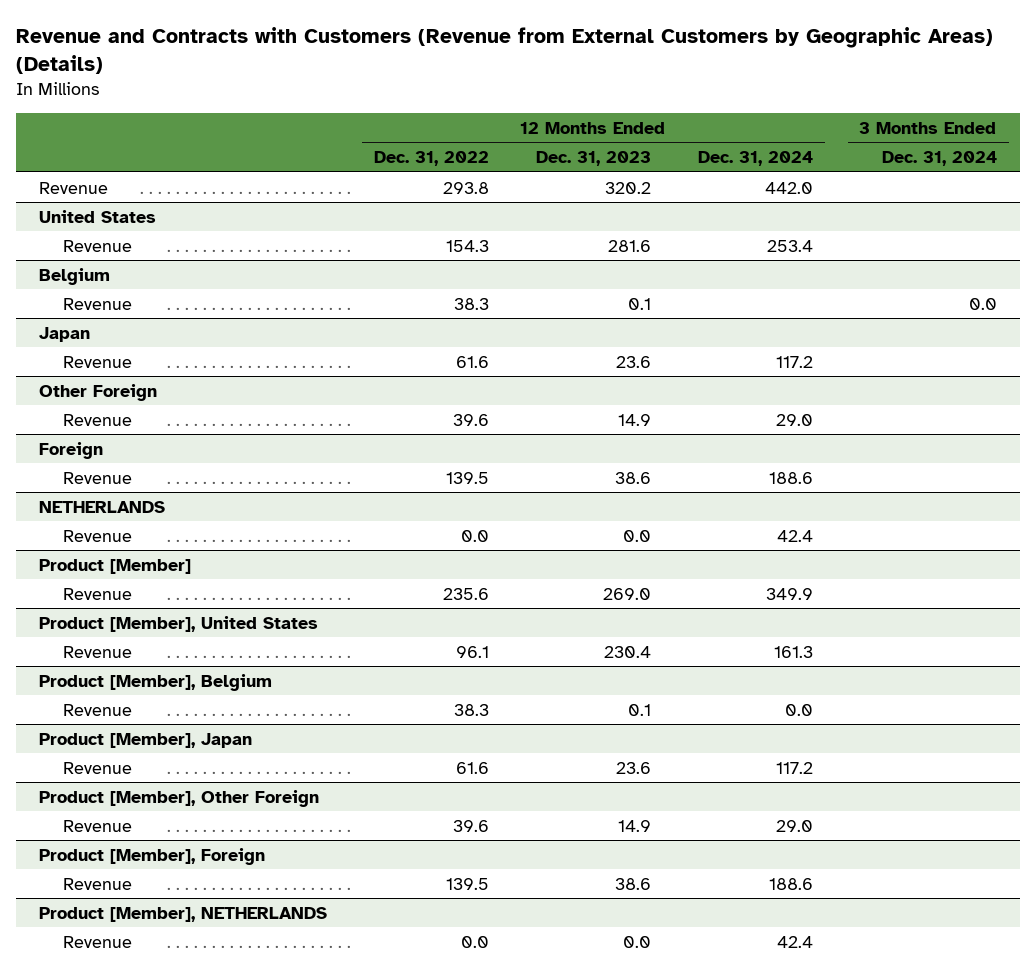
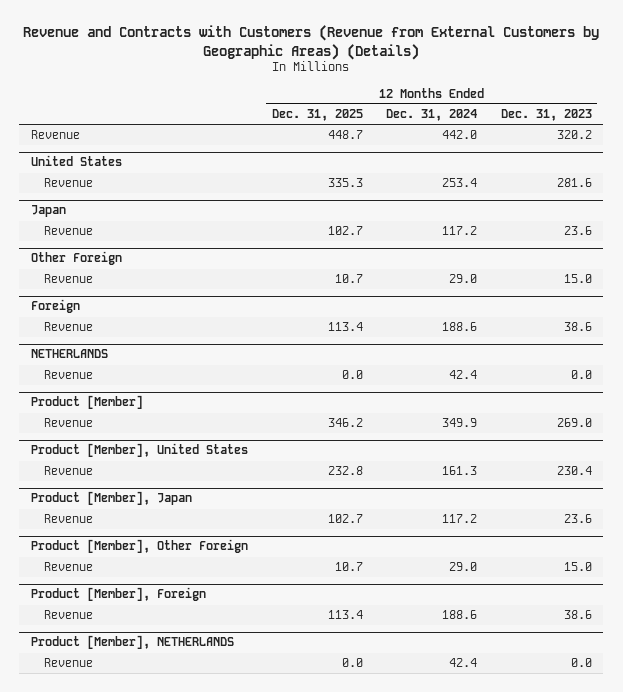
- | 12 Months Ended Dec. 31, 2022 | 12 Months Ended Dec. 31, 2023 | 12 Months Ended Dec. 31, 2024 | 3 Months Ended Dec. 31, 2024
+ | 12 Months Ended Dec. 31, 2025 | 12 Months Ended Dec. 31, 2024 | 12 Months Ended Dec. 31, 2023
- Belgium
- Revenue | 38.3 | 0.1 | | 0.0
@ Other Foreign
- Revenue | 39.6 | 14.9 | 29.0 |
+ Revenue | 10.7 | 29.0 | 15.0
- Product [Member], Belgium
- Revenue | 38.3 | 0.1 | 0.0 |
@ Product [Member], Other Foreign
- Revenue | 39.6 | 14.9 | 29.0 |
+ Revenue | 10.7 | 29.0 | 15.0

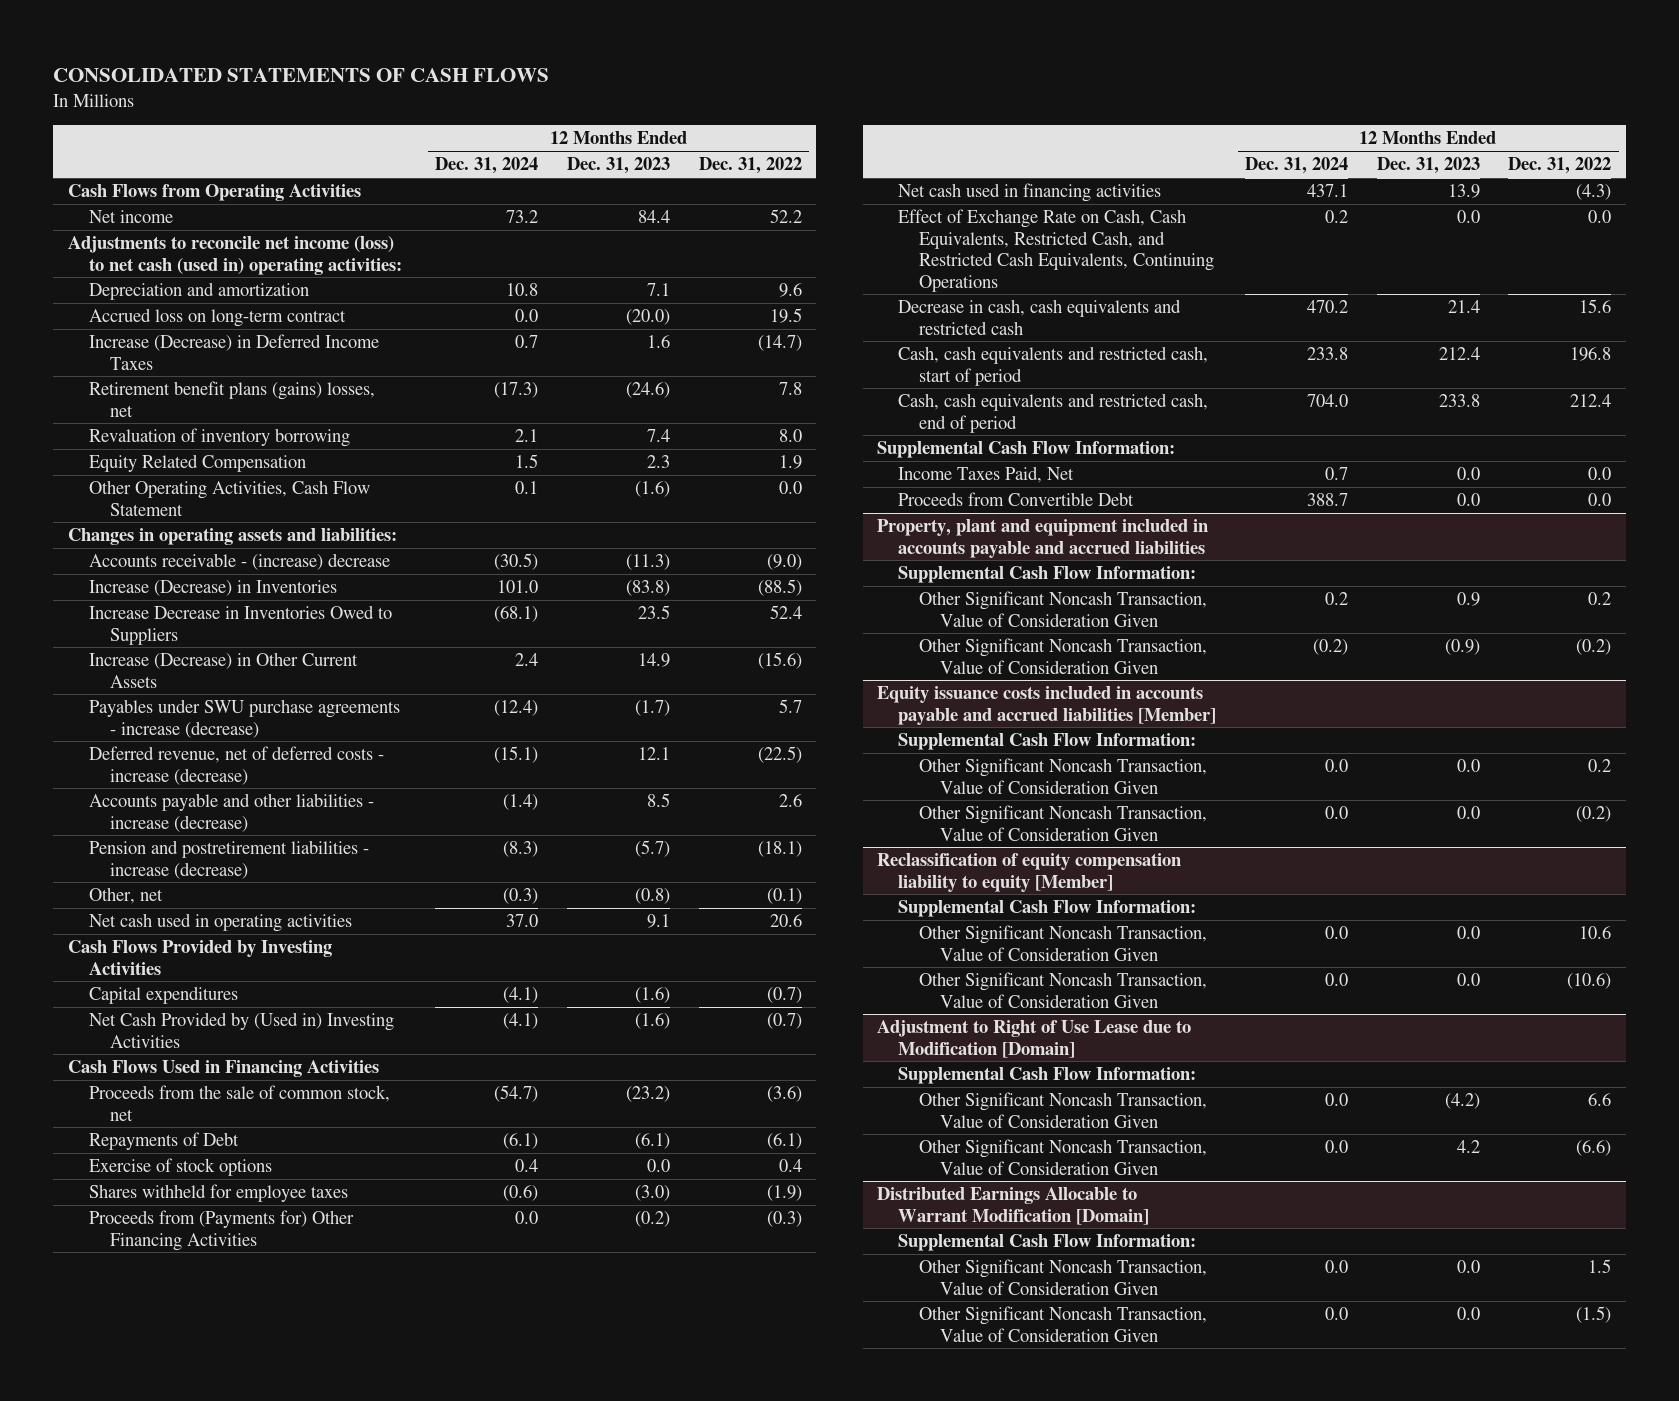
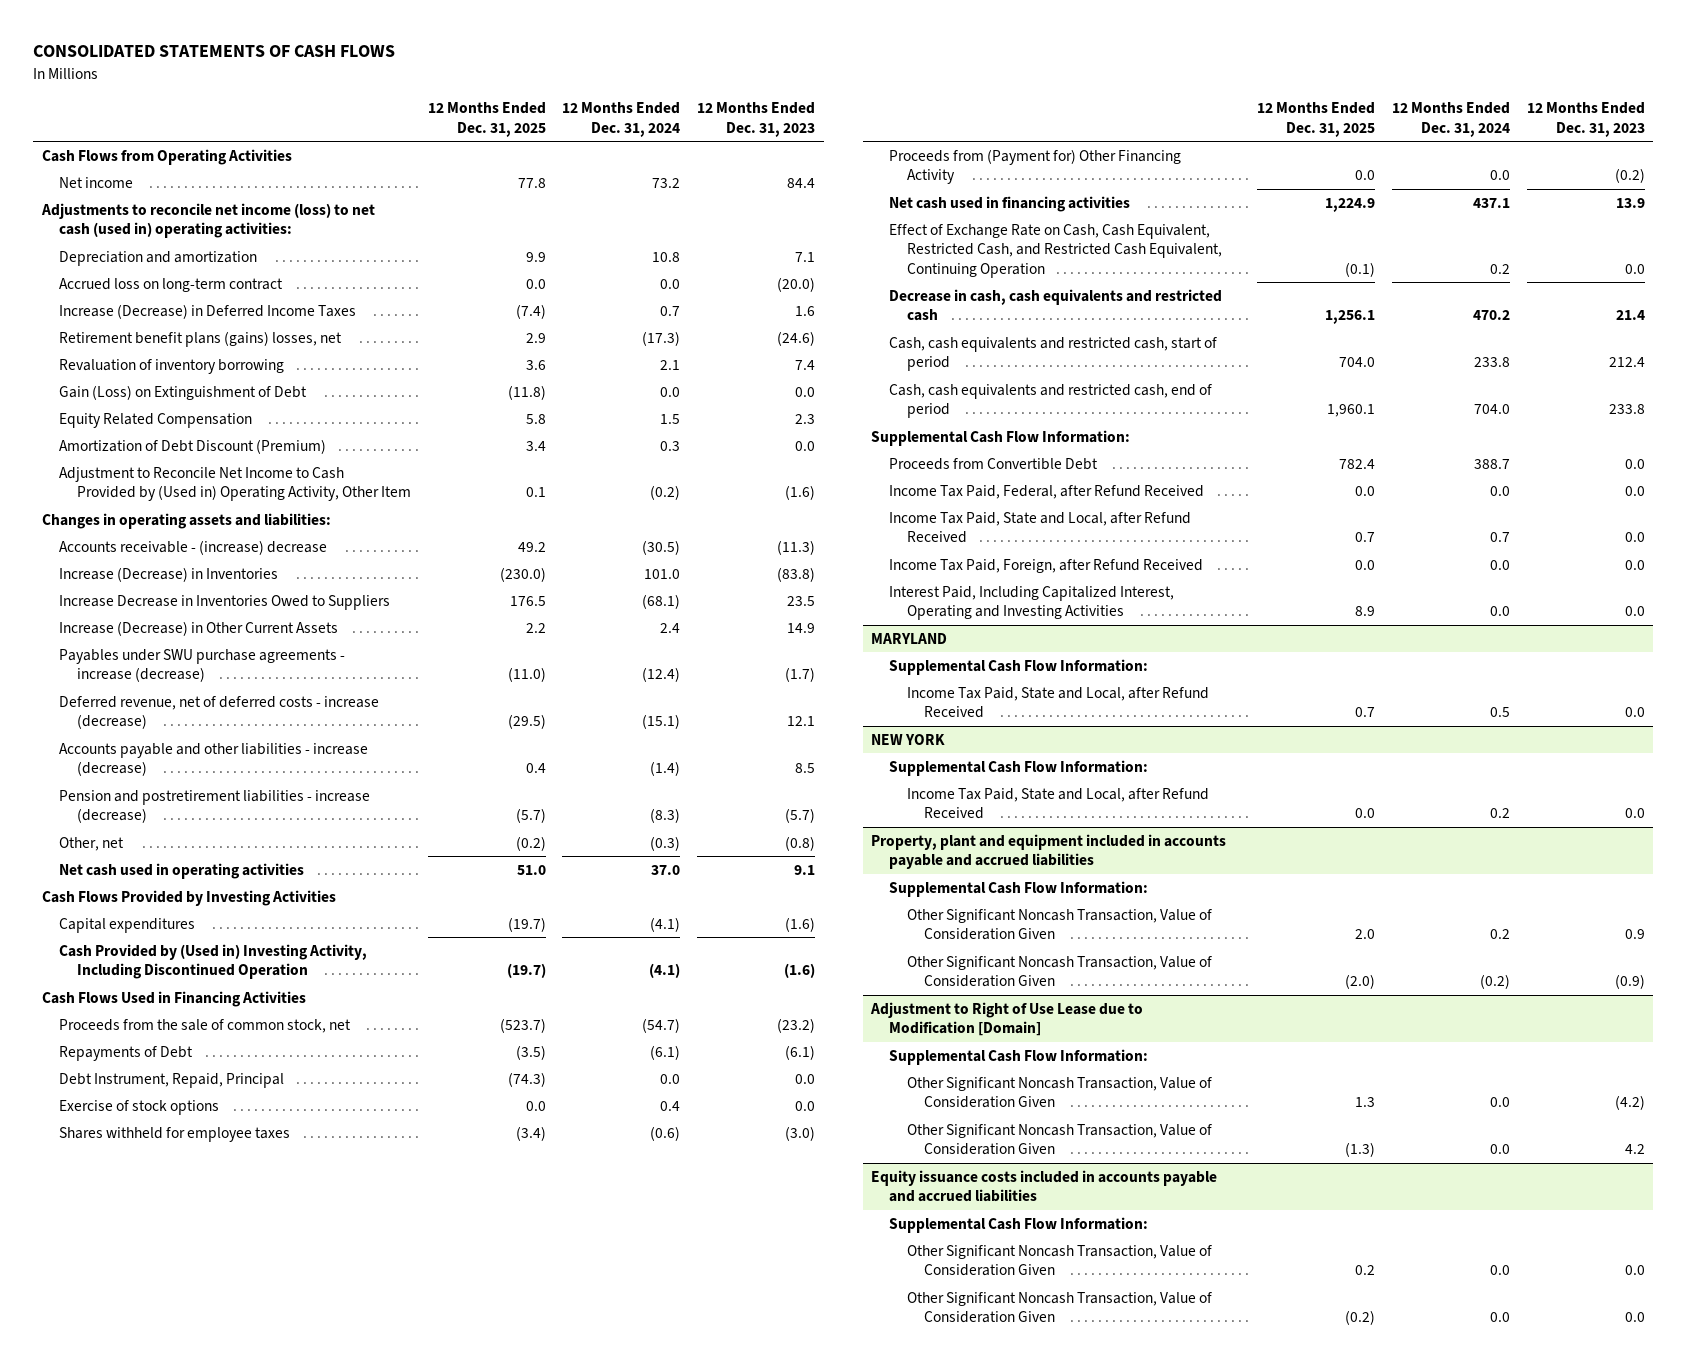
- | 12 Months Ended Dec. 31, 2024 | 12 Months Ended Dec. 31, 2023 | 12 Months Ended Dec. 31, 2022
+ | 12 Months Ended Dec. 31, 2025 | 12 Months Ended Dec. 31, 2024 | 12 Months Ended Dec. 31, 2023
+ Gain (Loss) on Extinguishment of Debt | (11.8) | 0.0 | 0.0
- Other Operating Activities, Cash Flow Statement | 0.1 | (1.6) | 0.0
+ Amortization of Debt Discount (Premium) | 3.4 | 0.3 | 0.0
+ Adjustment to Reconcile Net Income to Cash Provided by (Used in) Operating Activity, Other Item | 0.1 | (0.2) | (1.6)
- Net Cash Provided by (Used in) Investing Activities | (4.1) | (1.6) | (0.7)
+ Cash Provided by (Used in) Investing Activity, Including Discontinued Operation | (19.7) | (4.1) | (1.6)
+ Debt Instrument, Repaid, Principal | (74.3) | 0.0 | 0.0
- Proceeds from (Payments for) Other Financing Activities | 0.0 | (0.2) | (0.3)
+ Proceeds from (Payment for) Other Financing Activity | 0.0 | 0.0 | (0.2)
- Effect of Exchange Rate on Cash, Cash Equivalents, Restricted Cash, and Restricted Cash Equivalents, Continuing Operations | 0.2 | 0.0 | 0.0
+ Effect of Exchange Rate on Cash, Cash Equivalent, Restricted Cash, and Restricted Cash Equivalent, Continuing Operation | (0.1) | 0.2 | 0.0
- Income Taxes Paid, Net | 0.7 | 0.0 | 0.0
+ Income Tax Paid, Federal, after Refund Received | 0.0 | 0.0 | 0.0
+ Income Tax Paid, State and Local, after Refund Received | 0.7 | 0.7 | 0.0
+ Income Tax Paid, Foreign, after Refund Received | 0.0 | 0.0 | 0.0
+ Interest Paid, Including Capitalized Interest, Operating and Investing Activities | 8.9 | 0.0 | 0.0
+ MARYLAND
+ Supplemental Cash Flow Information:
+ Income Tax Paid, State and Local, after Refund Received | 0.7 | 0.5 | 0.0
+ NEW YORK
+ Supplemental Cash Flow Information:
+ Income Tax Paid, State and Local, after Refund Received | 0.0 | 0.2 | 0.0
- Equity issuance costs included in accounts payable and accrued liabilities [Member]
- Supplemental Cash Flow Information:
- Other Significant Noncash Transaction, Value of Consideration Given | 0.0 | 0.0 | 0.2
- Other Significant Noncash Transaction, Value of Consideration Given | 0.0 | 0.0 | (0.2)
- Reclassification of equity compensation liability to equity [Member]
- Supplemental Cash Flow Information:
- Other Significant Noncash Transaction, Value of Consideration Given | 0.0 | 0.0 | 10.6
- Other Significant Noncash Transaction, Value of Consideration Given | 0.0 | 0.0 | (10.6)
- Distributed Earnings Allocable to Warrant Modification [Domain]
+ Equity issuance costs included in accounts payable and accrued liabilities

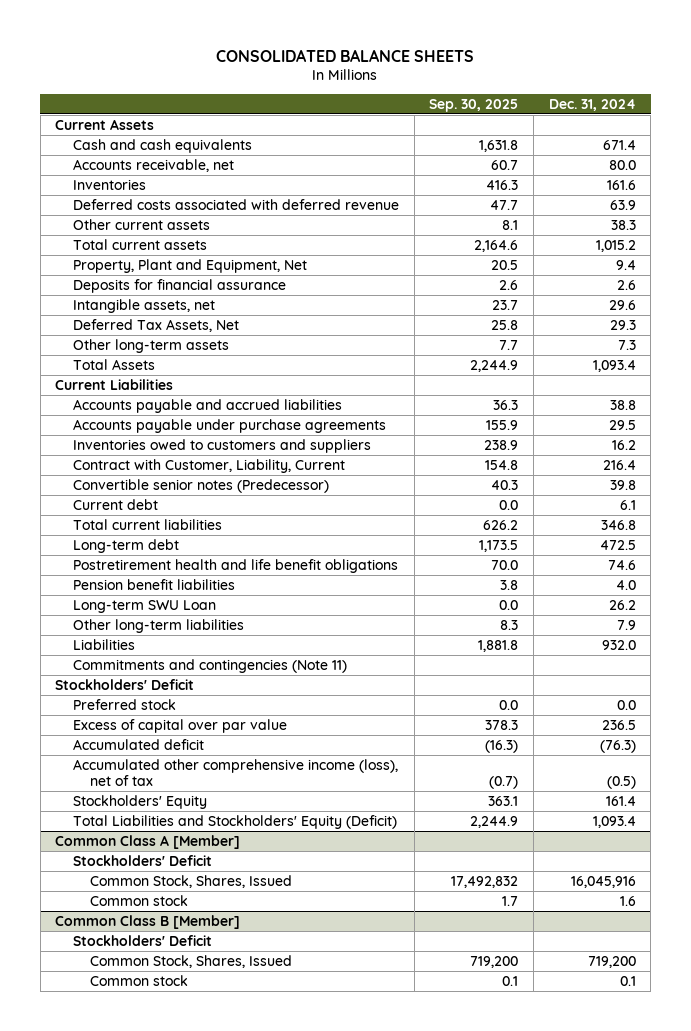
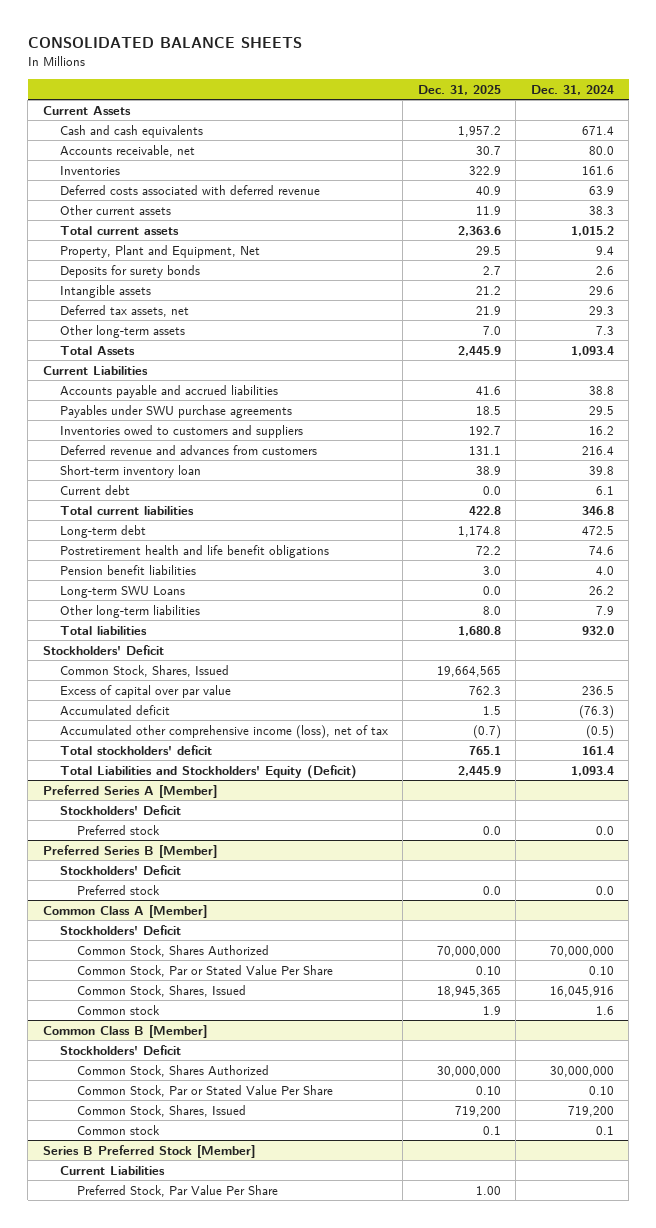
- | Sep. 30, 2025 | Dec. 31, 2024
+ | Dec. 31, 2025 | Dec. 31, 2024
- Deposits for financial assurance | 2.6 | 2.6
- Intangible assets, net | 23.7 | 29.6
- Deferred Tax Assets, Net | 25.8 | 29.3
+ Deposits for surety bonds | 2.7 | 2.6
+ Intangible assets | 21.2 | 29.6
+ Deferred tax assets, net | 21.9 | 29.3
- Accounts payable under purchase agreements | 155.9 | 29.5
+ Payables under SWU purchase agreements | 18.5 | 29.5
- Contract with Customer, Liability, Current | 154.8 | 216.4
- Convertible senior notes (Predecessor) | 40.3 | 39.8
+ Deferred revenue and advances from customers | 131.1 | 216.4
+ Short-term inventory loan | 38.9 | 39.8
- Long-term SWU Loan | 0.0 | 26.2
+ Long-term SWU Loans | 0.0 | 26.2
- Liabilities | 1,881.8 | 932.0
- Commitments and contingencies (Note 11)
+ Total liabilities | 1,680.8 | 932.0
- Preferred stock | 0.0 | 0.0
+ Common Stock, Shares, Issued | 19,664,565 |
- Stockholders' Equity | 363.1 | 161.4
+ Total stockholders' deficit | 765.1 | 161.4
+ Preferred Series A [Member]
+ Stockholders' Deficit
+ Preferred stock | 0.0 | 0.0
+ Preferred Series B [Member]
+ Stockholders' Deficit
+ Preferred stock | 0.0 | 0.0
@ Common Class A [Member]
+ Common Stock, Shares Authorized | 70,000,000 | 70,000,000
+ Common Stock, Par or Stated Value Per Share | 0.10 | 0.10
@ Common Class B [Member]
+ Common Stock, Shares Authorized | 30,000,000 | 30,000,000
+ Common Stock, Par or Stated Value Per Share | 0.10 | 0.10
+ Series B Preferred Stock [Member]
+ Current Liabilities
+ Preferred Stock, Par Value Per Share | 1.00 |

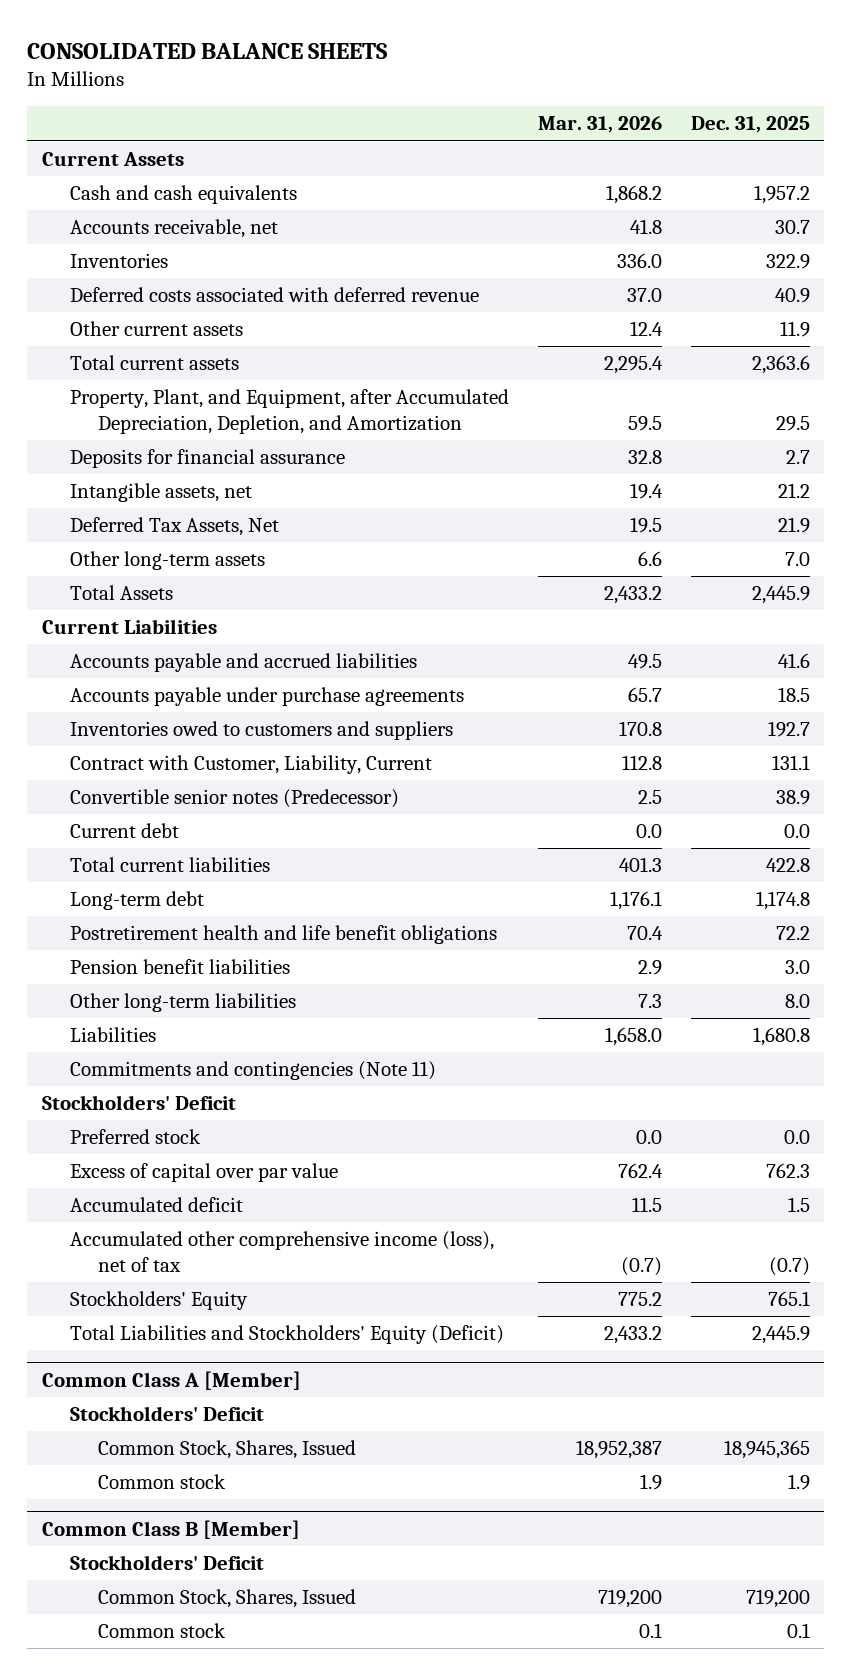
- | Dec. 31, 2025 | Dec. 31, 2024
+ | Mar. 31, 2026 | Dec. 31, 2025
- Property, Plant and Equipment, Net | 29.5 | 9.4
- Deposits for surety bonds | 2.7 | 2.6
- Intangible assets | 21.2 | 29.6
- Deferred tax assets, net | 21.9 | 29.3
+ Property, Plant, and Equipment, after Accumulated Depreciation, Depletion, and Amortization | 59.5 | 29.5
+ Deposits for financial assurance | 32.8 | 2.7
+ Intangible assets, net | 19.4 | 21.2
+ Deferred Tax Assets, Net | 19.5 | 21.9
- Payables under SWU purchase agreements | 18.5 | 29.5
+ Accounts payable under purchase agreements | 65.7 | 18.5
- Deferred revenue and advances from customers | 131.1 | 216.4
- Short-term inventory loan | 38.9 | 39.8
+ Contract with Customer, Liability, Current | 112.8 | 131.1
+ Convertible senior notes (Predecessor) | 2.5 | 38.9
- Long-term SWU Loans | 0.0 | 26.2
- Total liabilities | 1,680.8 | 932.0
+ Liabilities | 1,658.0 | 1,680.8
+ Commitments and contingencies (Note 11)
- Common Stock, Shares, Issued | 19,664,565 |
+ Preferred stock | 0.0 | 0.0
- Total stockholders' deficit | 765.1 | 161.4
+ Stockholders' Equity | 775.2 | 765.1
- Preferred Series A [Member]
- Stockholders' Deficit
- Preferred stock | 0.0 | 0.0
- Preferred Series B [Member]
- Stockholders' Deficit
- Preferred stock | 0.0 | 0.0
@ Common Class A [Member]
- Common Stock, Shares Authorized | 70,000,000 | 70,000,000
- Common Stock, Par or Stated Value Per Share | 0.10 | 0.10
@ Common Class B [Member]
- Common Stock, Shares Authorized | 30,000,000 | 30,000,000
- Common Stock, Par or Stated Value Per Share | 0.10 | 0.10
- Series B Preferred Stock [Member]
- Current Liabilities
- Preferred Stock, Par Value Per Share | 1.00 |

